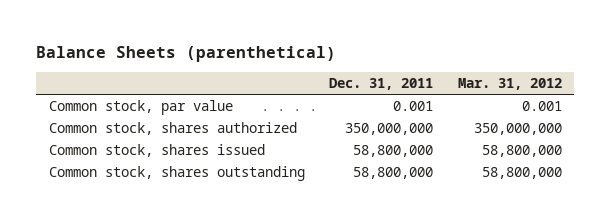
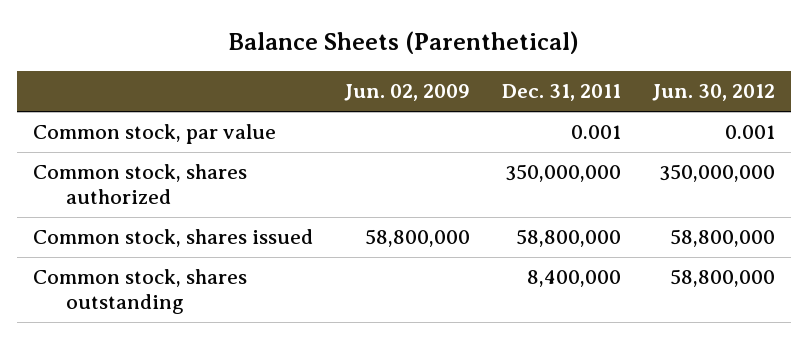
- Balance Sheets (parenthetical)
+ Balance Sheets (Parenthetical)
- | Dec. 31, 2011 | Mar. 31, 2012
+ | Jun. 02, 2009 | Dec. 31, 2011 | Jun. 30, 2012
- Common stock, shares outstanding | 58,800,000 | 58,800,000
+ Common stock, shares outstanding | | 8,400,000 | 58,800,000

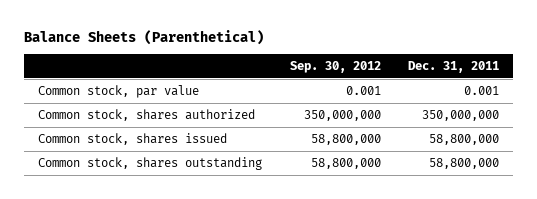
- | Jun. 02, 2009 | Dec. 31, 2011 | Jun. 30, 2012
+ | Sep. 30, 2012 | Dec. 31, 2011
- Common stock, shares outstanding | | 8,400,000 | 58,800,000
+ Common stock, shares outstanding | 58,800,000 | 58,800,000

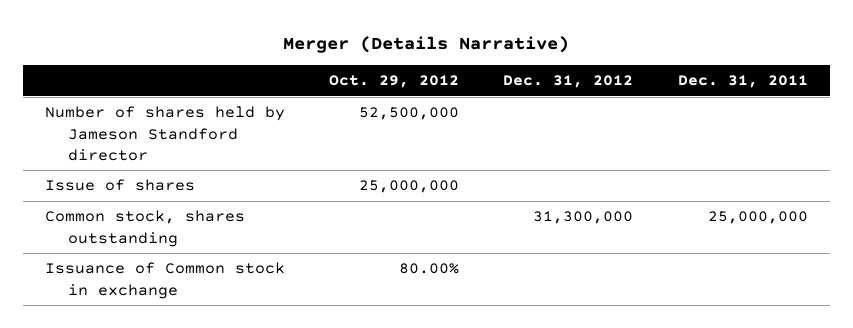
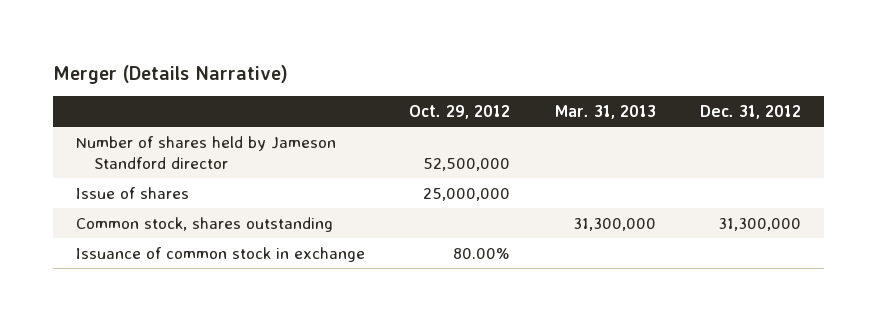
- | Oct. 29, 2012 | Dec. 31, 2012 | Dec. 31, 2011
+ | Oct. 29, 2012 | Mar. 31, 2013 | Dec. 31, 2012
- Issuance of Common stock in exchange | 80.00% | |
+ Issuance of common stock in exchange | 80.00% | |

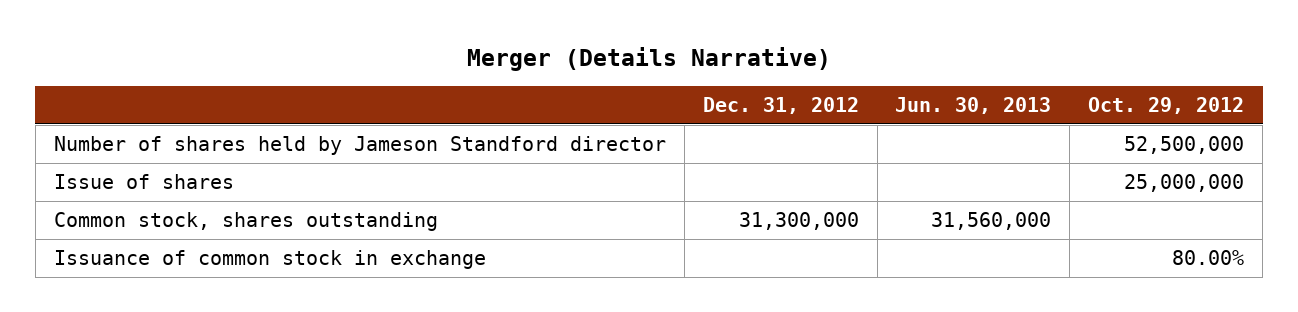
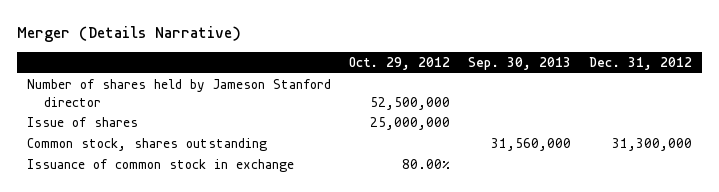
- | Dec. 31, 2012 | Jun. 30, 2013 | Oct. 29, 2012
+ | Oct. 29, 2012 | Sep. 30, 2013 | Dec. 31, 2012
- Number of shares held by Jameson Standford director | | | 52,500,000
+ Number of shares held by Jameson Stanford director | 52,500,000 | |

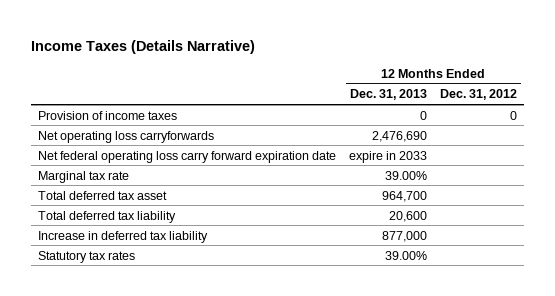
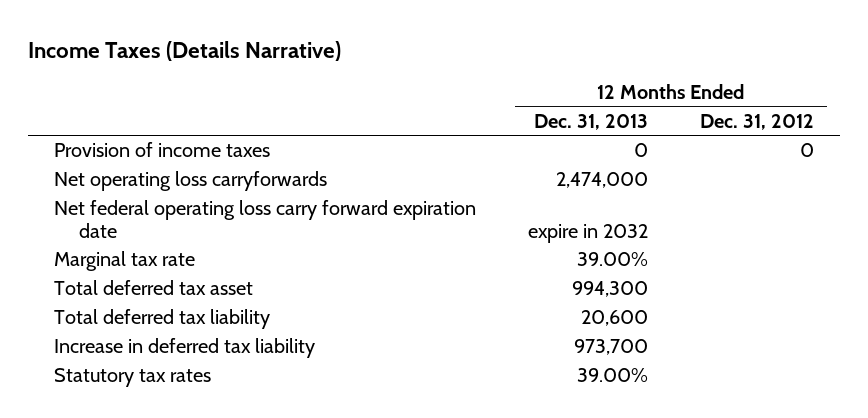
- Net operating loss carryforwards | 2,476,690 |
- Net federal operating loss carry forward expiration date | expire in 2033 |
+ Net operating loss carryforwards | 2,474,000 |
+ Net federal operating loss carry forward expiration date | expire in 2032 |
- Total deferred tax asset | 964,700 |
+ Total deferred tax asset | 994,300 |
- Increase in deferred tax liability | 877,000 |
+ Increase in deferred tax liability | 973,700 |

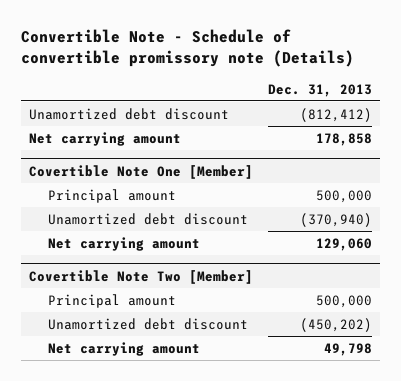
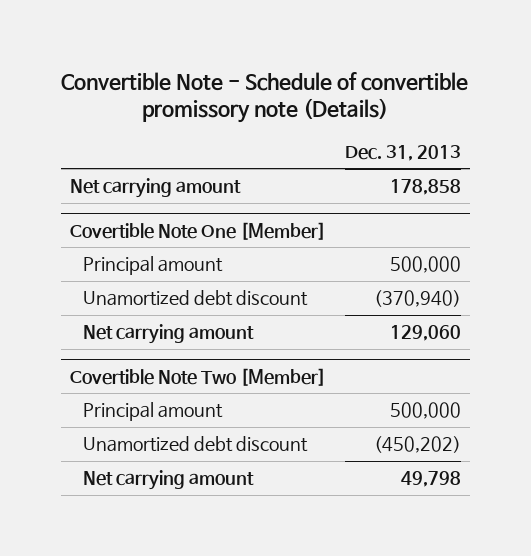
- Unamortized debt discount | (812,412)

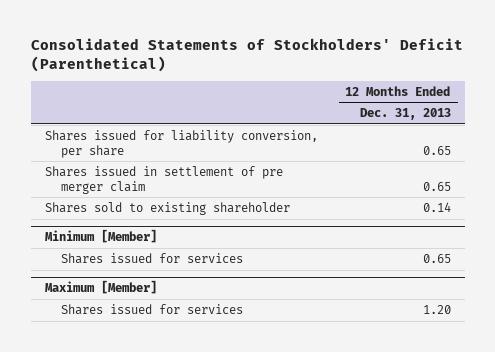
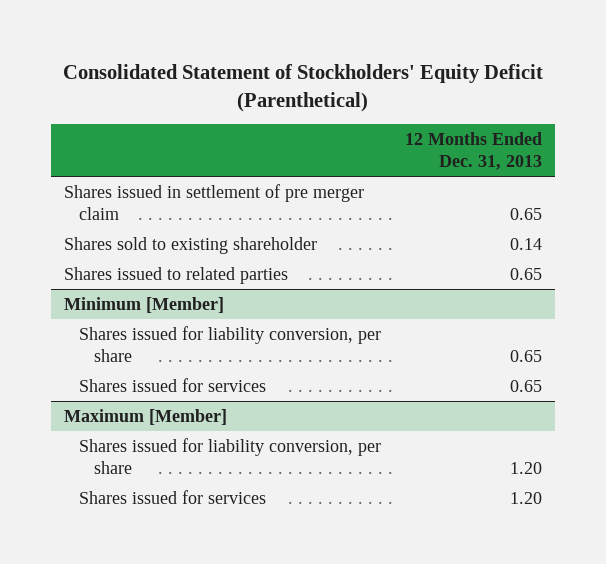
- Consolidated Statements of Stockholders' Deficit (Parenthetical)
+ Consolidated Statement of Stockholders' Equity Deficit (Parenthetical)
- Shares issued for liability conversion, per share | 0.65
+ Shares issued to related parties | 0.65
@ Minimum [Member]
+ Shares issued for liability conversion, per share | 0.65
@ Maximum [Member]
+ Shares issued for liability conversion, per share | 1.20

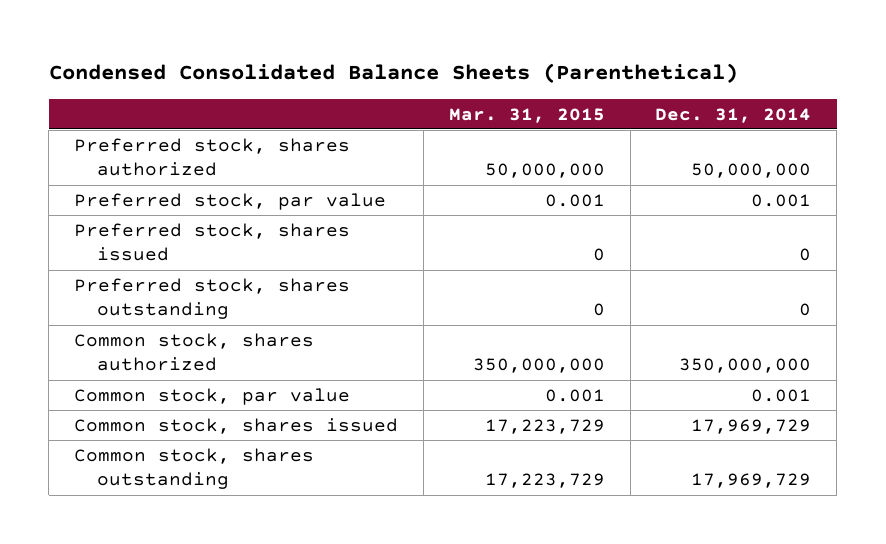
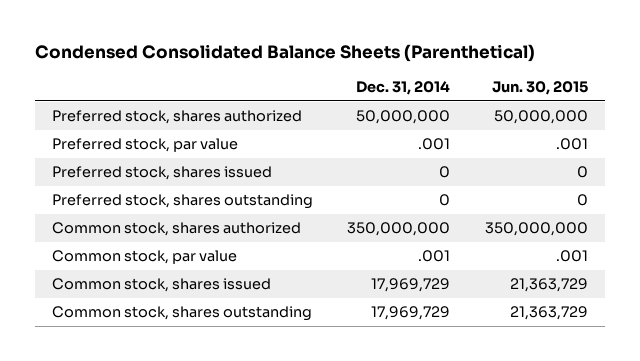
- | Mar. 31, 2015 | Dec. 31, 2014
+ | Dec. 31, 2014 | Jun. 30, 2015
- Preferred stock, par value | 0.001 | 0.001
+ Preferred stock, par value | .001 | .001
- Common stock, par value | 0.001 | 0.001
+ Common stock, par value | .001 | .001

